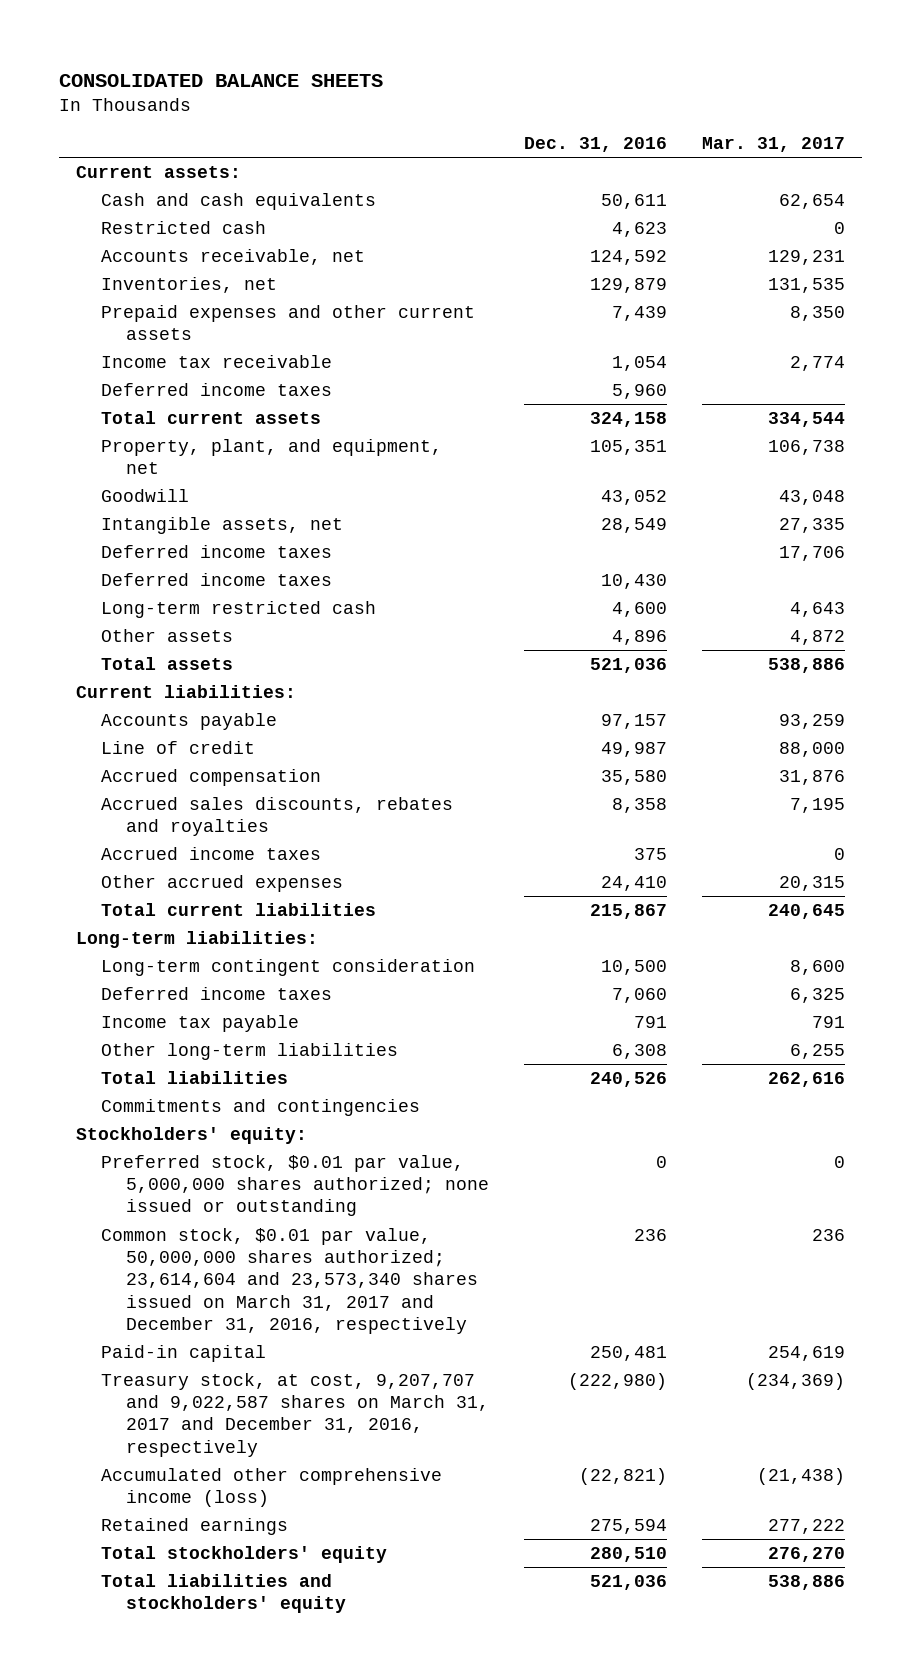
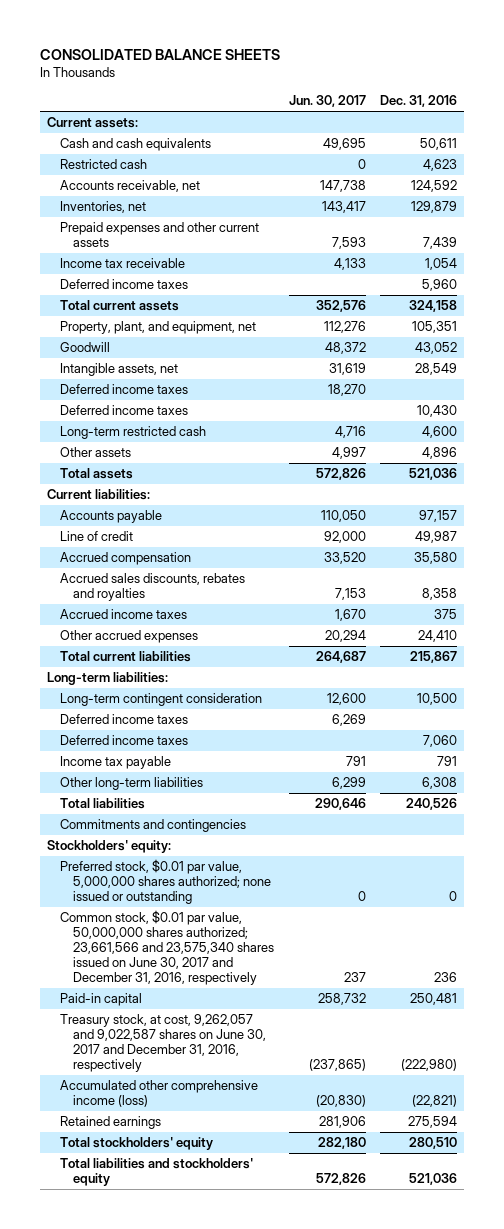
- | Dec. 31, 2016 | Mar. 31, 2017
+ | Jun. 30, 2017 | Dec. 31, 2016
+ Deferred income taxes | 6,269 |
- Common stock, $0.01 par value, 50,000,000 shares authorized; 23,614,604 and 23,573,340 shares issued on March 31, 2017 and December 31, 2016, respectively | 236 | 236
+ Common stock, $0.01 par value, 50,000,000 shares authorized; 23,661,566 and 23,575,340 shares issued on June 30, 2017 and December 31, 2016, respectively | 237 | 236
- Treasury stock, at cost, 9,207,707 and 9,022,587 shares on March 31, 2017 and December 31, 2016, respectively | (222,980) | (234,369)
+ Treasury stock, at cost, 9,262,057 and 9,022,587 shares on June 30, 2017 and December 31, 2016, respectively | (237,865) | (222,980)

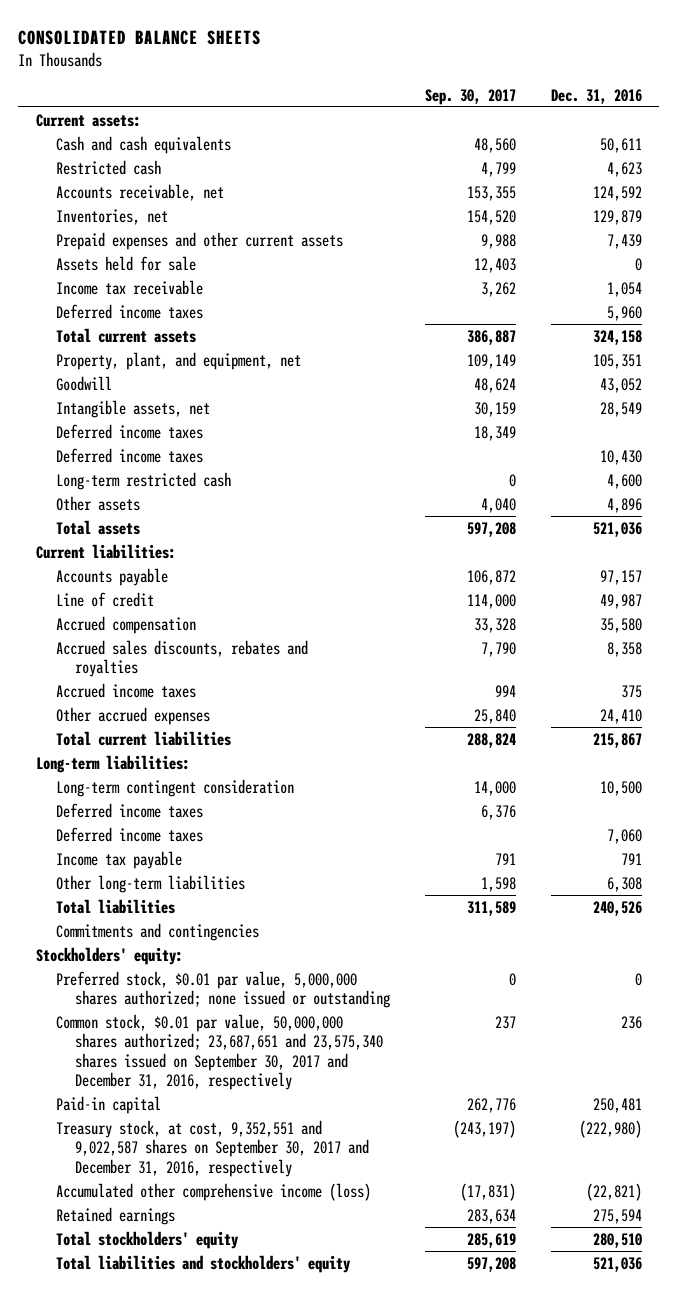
- | Jun. 30, 2017 | Dec. 31, 2016
+ | Sep. 30, 2017 | Dec. 31, 2016
+ Assets held for sale | 12,403 | 0
- Common stock, $0.01 par value, 50,000,000 shares authorized; 23,661,566 and 23,575,340 shares issued on June 30, 2017 and December 31, 2016, respectively | 237 | 236
+ Common stock, $0.01 par value, 50,000,000 shares authorized; 23,687,651 and 23,575,340 shares issued on September 30, 2017 and December 31, 2016, respectively | 237 | 236
- Treasury stock, at cost, 9,262,057 and 9,022,587 shares on June 30, 2017 and December 31, 2016, respectively | (237,865) | (222,980)
+ Treasury stock, at cost, 9,352,551 and 9,022,587 shares on September 30, 2017 and December 31, 2016, respectively | (243,197) | (222,980)

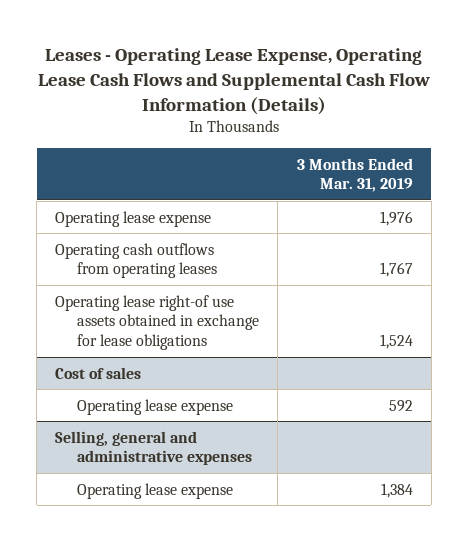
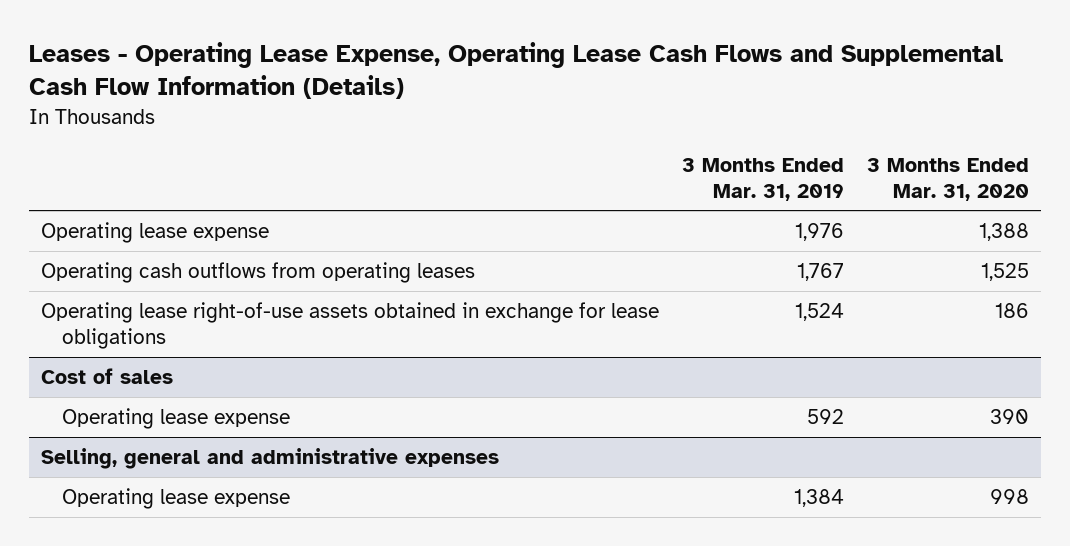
- | 3 Months Ended Mar. 31, 2019
+ | 3 Months Ended Mar. 31, 2019 | 3 Months Ended Mar. 31, 2020
- Operating lease right-of use assets obtained in exchange for lease obligations | 1,524
+ Operating lease right-of-use assets obtained in exchange for lease obligations | 1,524 | 186

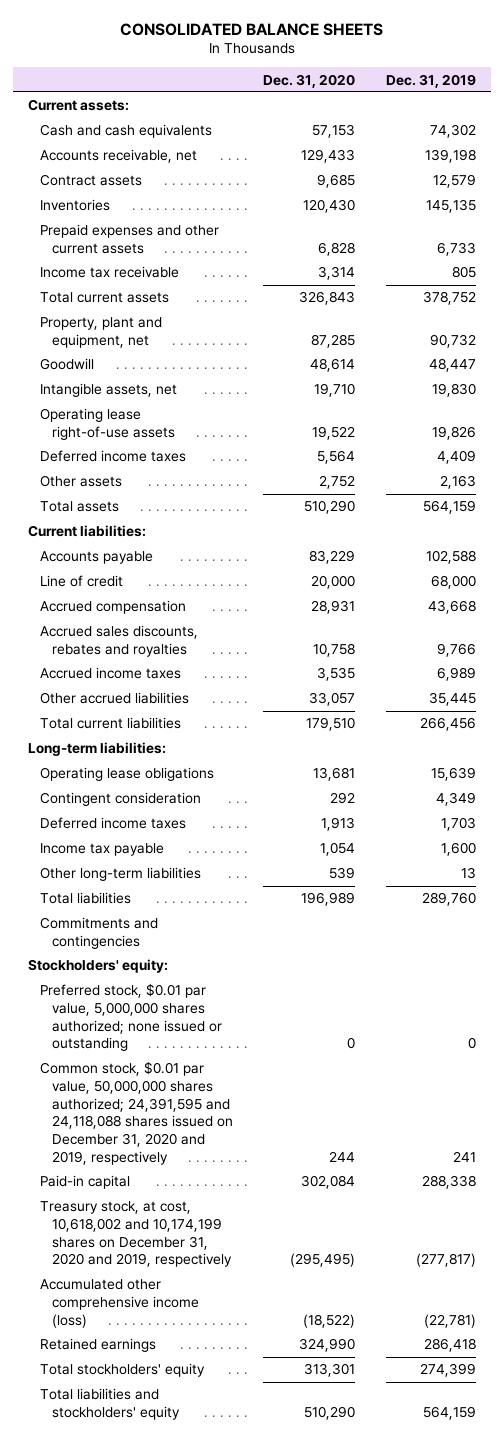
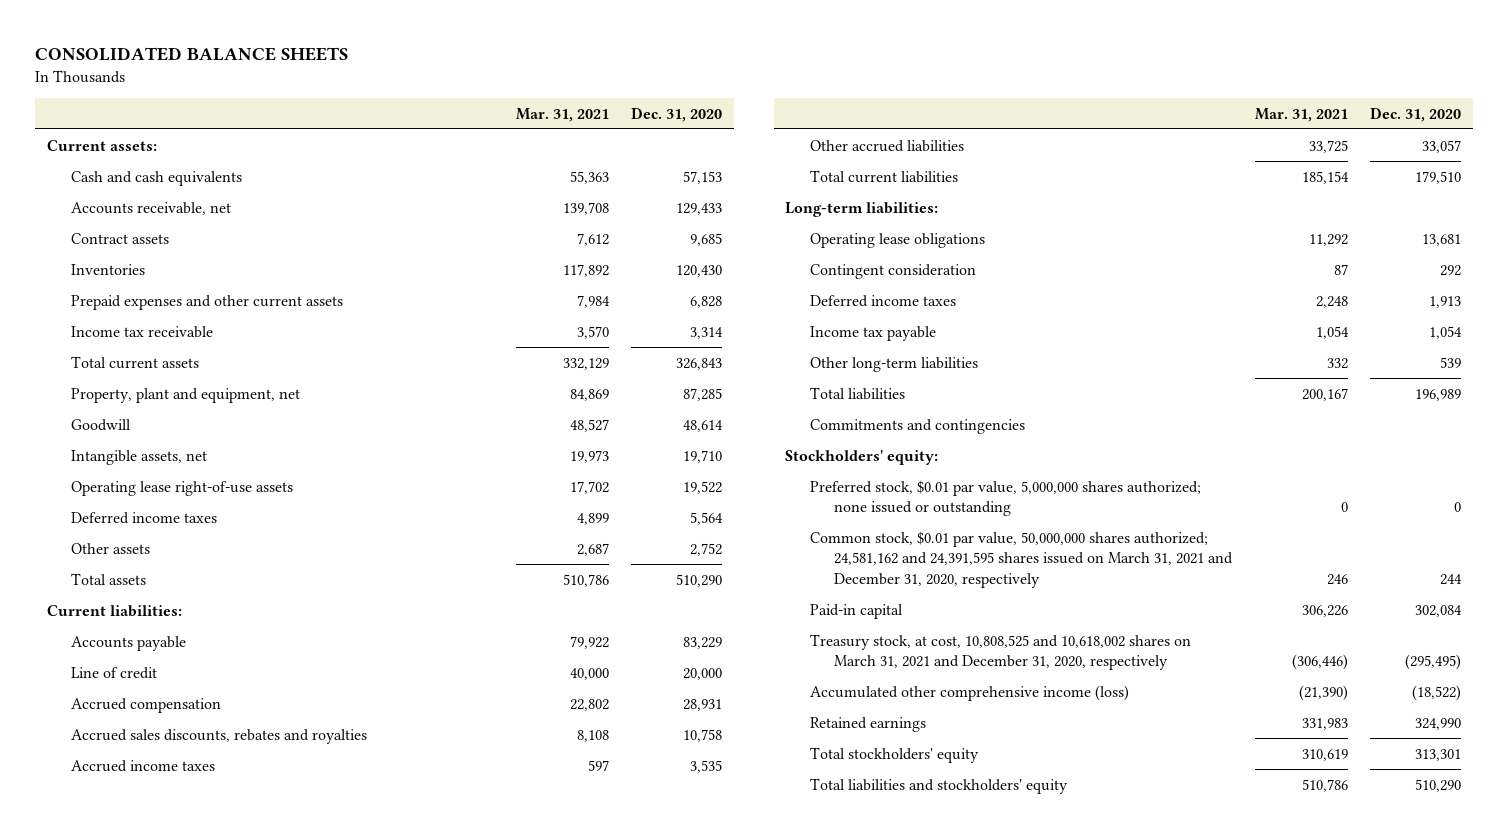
- | Dec. 31, 2020 | Dec. 31, 2019
+ | Mar. 31, 2021 | Dec. 31, 2020
- Common stock, $0.01 par value, 50,000,000 shares authorized; 24,391,595 and 24,118,088 shares issued on December 31, 2020 and 2019, respectively | 244 | 241
+ Common stock, $0.01 par value, 50,000,000 shares authorized; 24,581,162 and 24,391,595 shares issued on March 31, 2021 and December 31, 2020, respectively | 246 | 244
- Treasury stock, at cost, 10,618,002 and 10,174,199 shares on December 31, 2020 and 2019, respectively | (295,495) | (277,817)
+ Treasury stock, at cost, 10,808,525 and 10,618,002 shares on March 31, 2021 and December 31, 2020, respectively | (306,446) | (295,495)

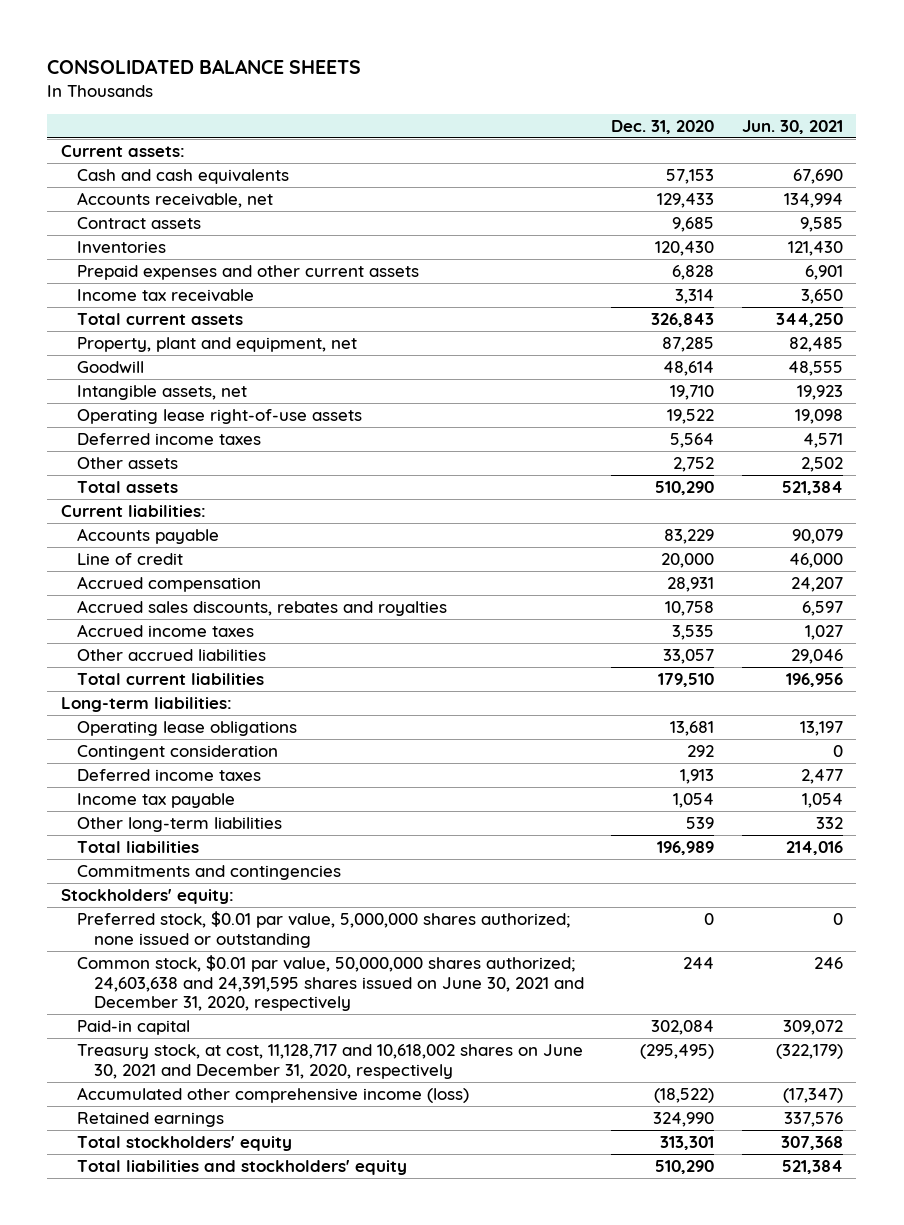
- | Mar. 31, 2021 | Dec. 31, 2020
+ | Dec. 31, 2020 | Jun. 30, 2021
- Common stock, $0.01 par value, 50,000,000 shares authorized; 24,581,162 and 24,391,595 shares issued on March 31, 2021 and December 31, 2020, respectively | 246 | 244
+ Common stock, $0.01 par value, 50,000,000 shares authorized; 24,603,638 and 24,391,595 shares issued on June 30, 2021 and December 31, 2020, respectively | 244 | 246
- Treasury stock, at cost, 10,808,525 and 10,618,002 shares on March 31, 2021 and December 31, 2020, respectively | (306,446) | (295,495)
+ Treasury stock, at cost, 11,128,717 and 10,618,002 shares on June 30, 2021 and December 31, 2020, respectively | (295,495) | (322,179)

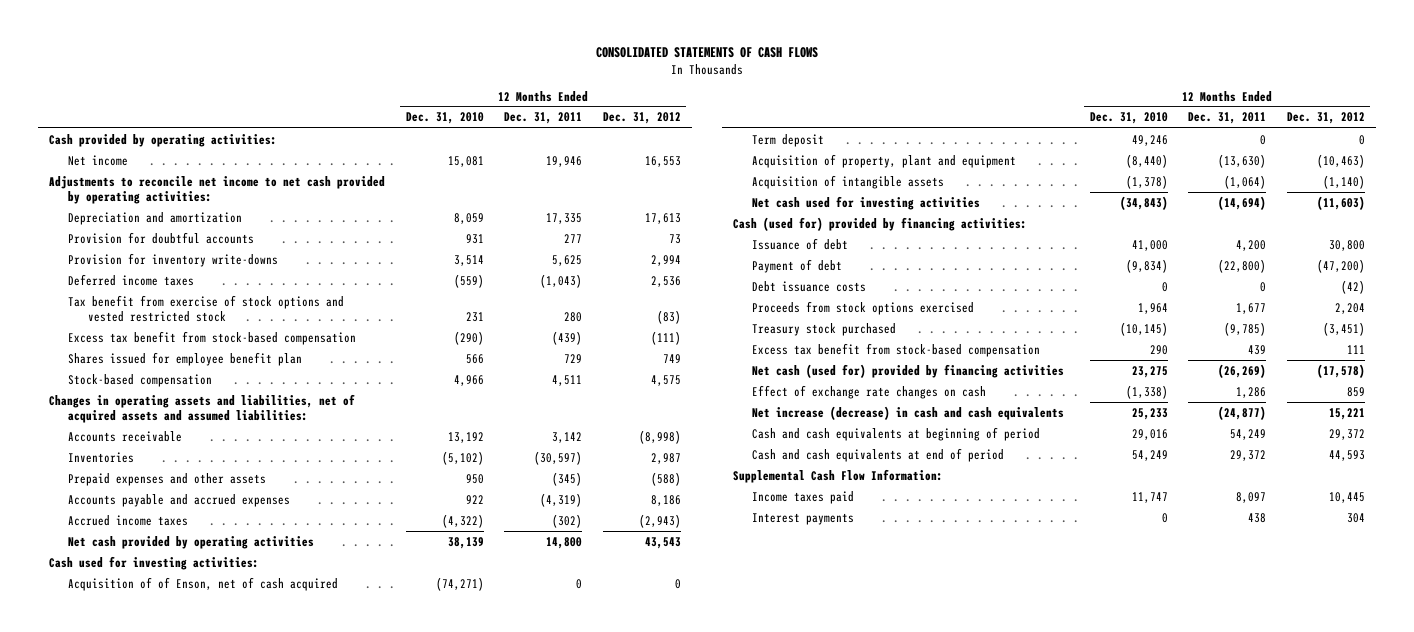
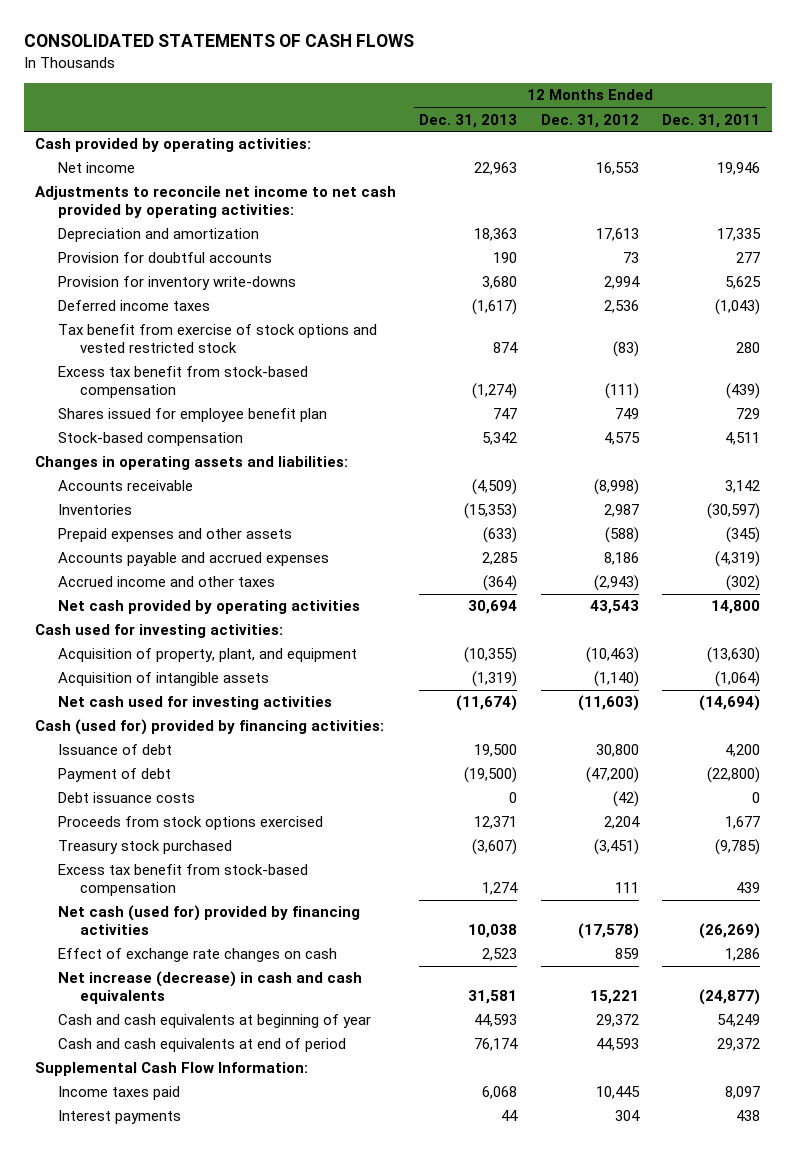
- | 12 Months Ended Dec. 31, 2010 | 12 Months Ended Dec. 31, 2011 | 12 Months Ended Dec. 31, 2012
+ | 12 Months Ended Dec. 31, 2013 | 12 Months Ended Dec. 31, 2012 | 12 Months Ended Dec. 31, 2011
- Changes in operating assets and liabilities, net of acquired assets and assumed liabilities:
+ Changes in operating assets and liabilities:
- Accrued income taxes | (4,322) | (302) | (2,943)
+ Accrued income and other taxes | (364) | (2,943) | (302)
- Acquisition of of Enson, net of cash acquired | (74,271) | 0 | 0
- Term deposit | 49,246 | 0 | 0
- Acquisition of property, plant and equipment | (8,440) | (13,630) | (10,463)
+ Acquisition of property, plant, and equipment | (10,355) | (10,463) | (13,630)
- Cash and cash equivalents at beginning of period | 29,016 | 54,249 | 29,372
+ Cash and cash equivalents at beginning of year | 44,593 | 29,372 | 54,249

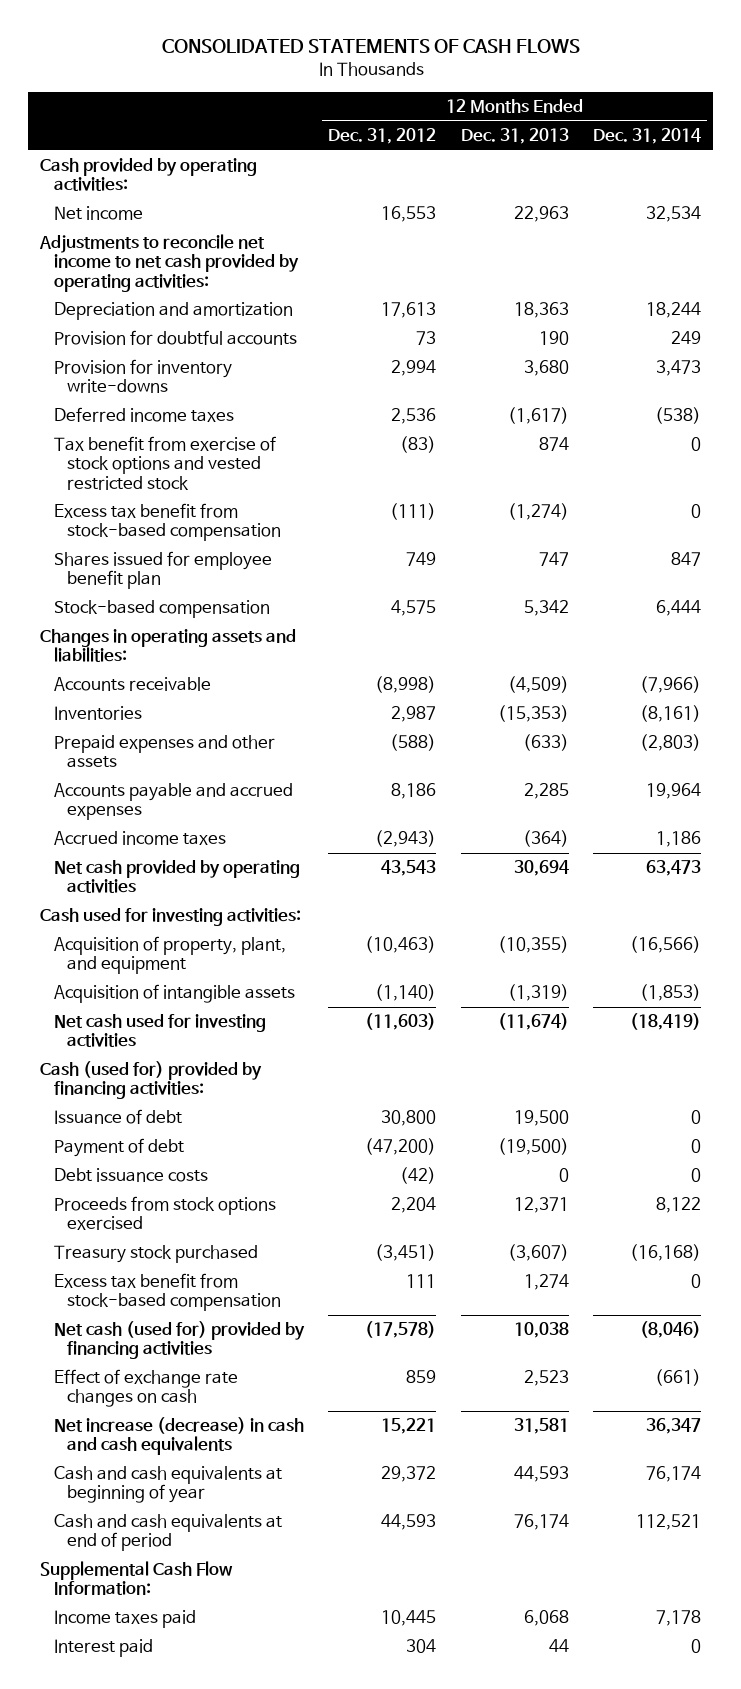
- | 12 Months Ended Dec. 31, 2013 | 12 Months Ended Dec. 31, 2012 | 12 Months Ended Dec. 31, 2011
+ | 12 Months Ended Dec. 31, 2012 | 12 Months Ended Dec. 31, 2013 | 12 Months Ended Dec. 31, 2014
- Accrued income and other taxes | (364) | (2,943) | (302)
+ Accrued income taxes | (2,943) | (364) | 1,186
- Interest payments | 44 | 304 | 438
+ Interest paid | 304 | 44 | 0

